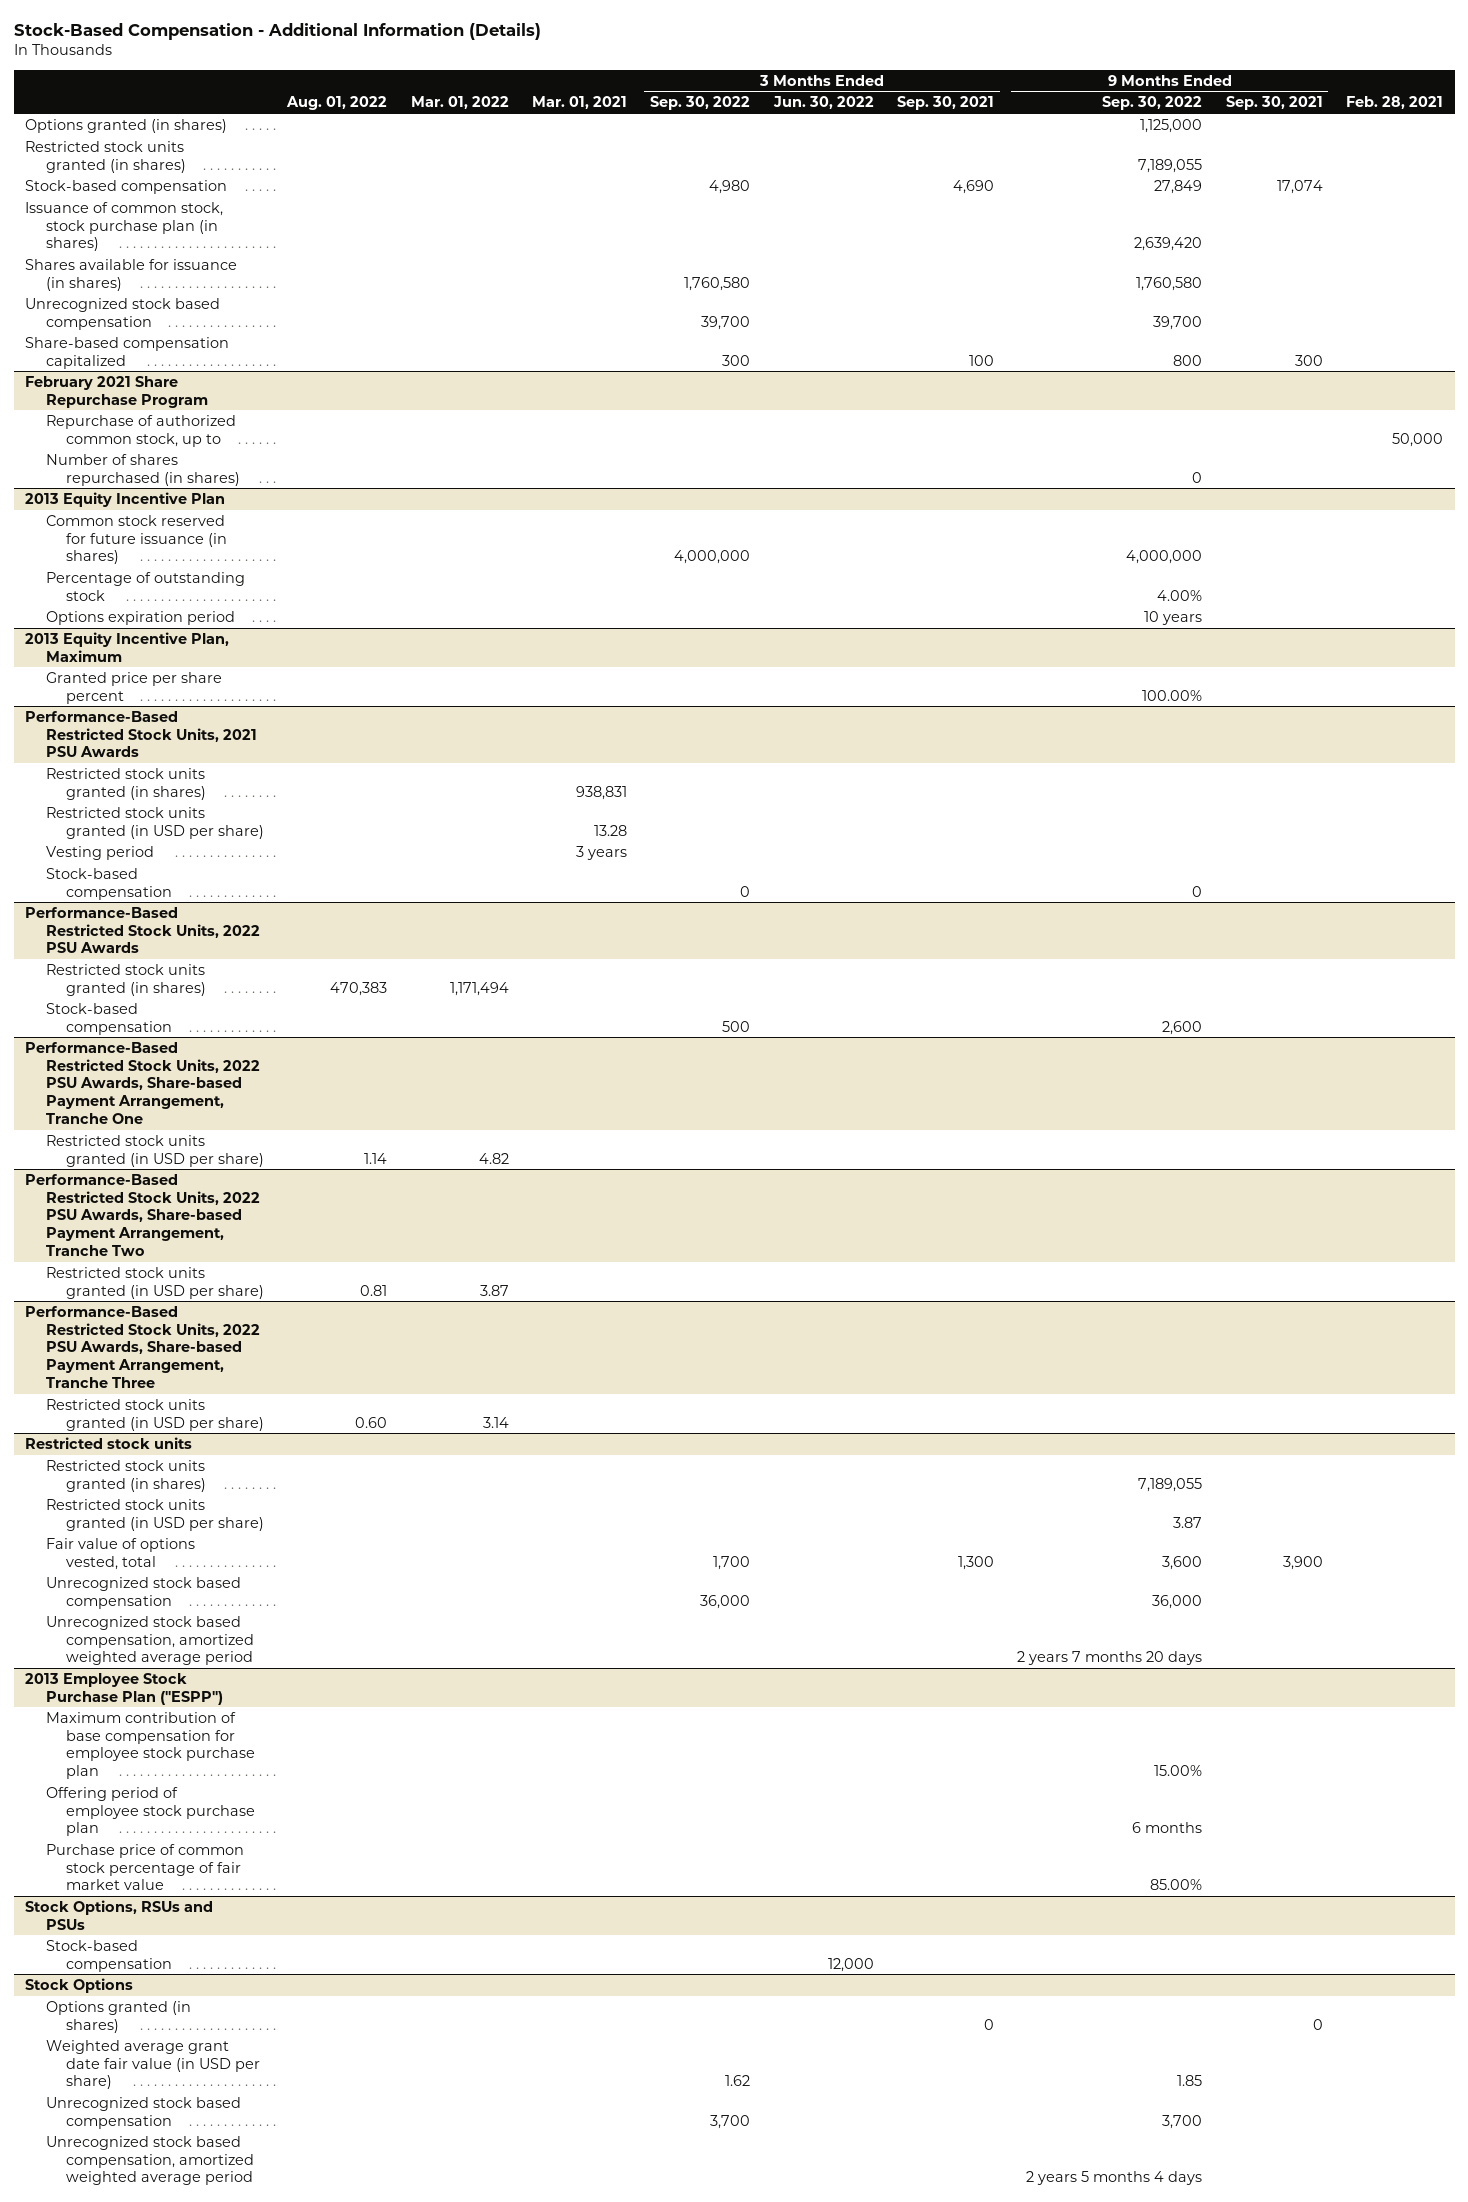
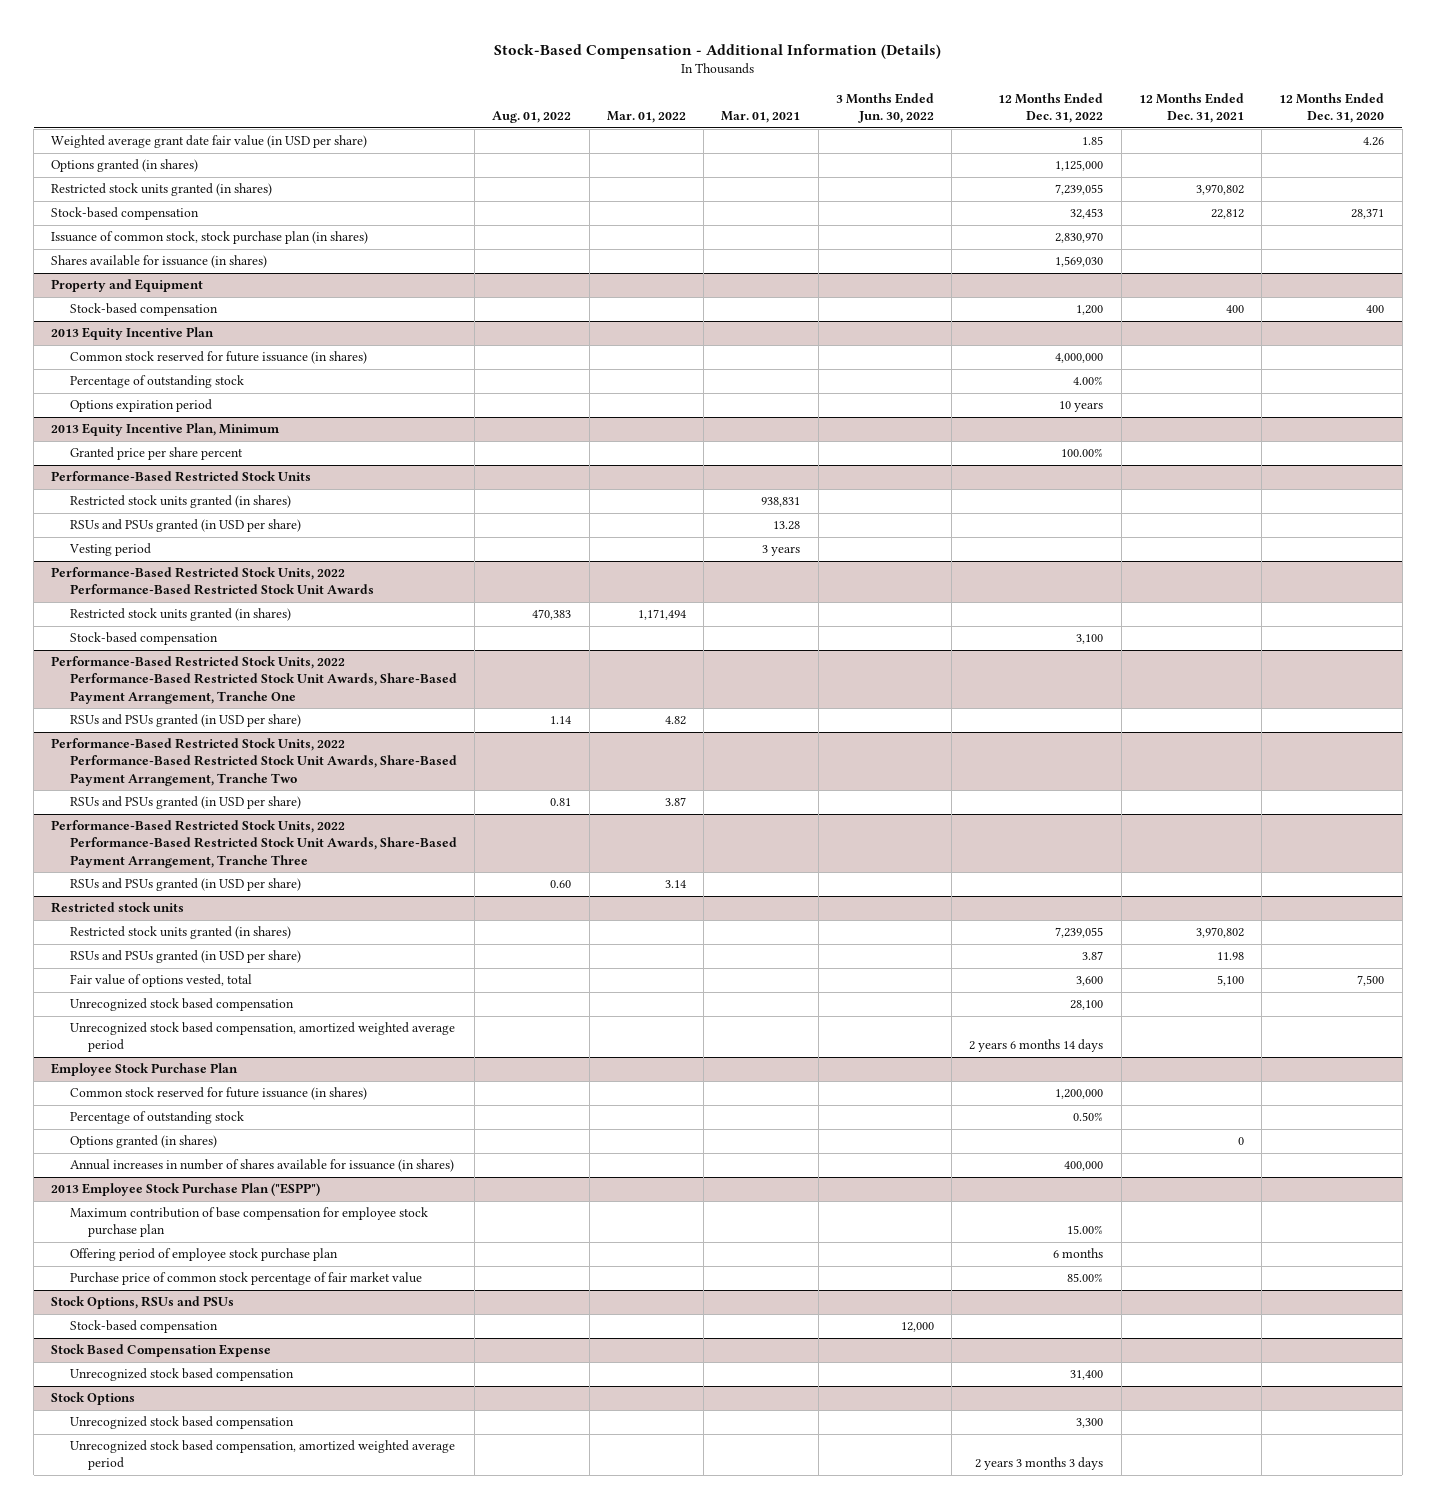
- | Aug. 01, 2022 | Mar. 01, 2022 | Mar. 01, 2021 | 3 Months Ended Sep. 30, 2022 | 3 Months Ended Jun. 30, 2022 | 3 Months Ended Sep. 30, 2021 | 9 Months Ended Sep. 30, 2022 | 9 Months Ended Sep. 30, 2021 | Feb. 28, 2021
+ | Aug. 01, 2022 | Mar. 01, 2022 | Mar. 01, 2021 | 3 Months Ended Jun. 30, 2022 | 12 Months Ended Dec. 31, 2022 | 12 Months Ended Dec. 31, 2021 | 12 Months Ended Dec. 31, 2020
+ Weighted average grant date fair value (in USD per share) | | | | | 1.85 | | 4.26
- Unrecognized stock based compensation | | | | 39,700 | | | 39,700 | |
- Share-based compensation capitalized | | | | 300 | | 100 | 800 | 300 |
- February 2021 Share Repurchase Program
- Repurchase of authorized common stock, up to | | | | | | | | | 50,000
- Number of shares repurchased (in shares) | | | | | | | 0 | |
+ Property and Equipment
+ Stock-based compensation | | | | | 1,200 | 400 | 400
- 2013 Equity Incentive Plan, Maximum
+ 2013 Equity Incentive Plan, Minimum
- Performance-Based Restricted Stock Units, 2021 PSU Awards
+ Performance-Based Restricted Stock Units
- Restricted stock units granted (in USD per share) | | | 13.28 | | | | | |
+ RSUs and PSUs granted (in USD per share) | | | 13.28 | | | |
- Stock-based compensation | | | | 0 | | | 0 | |
- Performance-Based Restricted Stock Units, 2022 PSU Awards
+ Performance-Based Restricted Stock Units, 2022 Performance-Based Restricted Stock Unit Awards
- Performance-Based Restricted Stock Units, 2022 PSU Awards, Share-based Payment Arrangement, Tranche One
- Restricted stock units granted (in USD per share) | 1.14 | 4.82 | | | | | | |
- Performance-Based Restricted Stock Units, 2022 PSU Awards, Share-based Payment Arrangement, Tranche Two
- Restricted stock units granted (in USD per share) | 0.81 | 3.87 | | | | | | |
- Performance-Based Restricted Stock Units, 2022 PSU Awards, Share-based Payment Arrangement, Tranche Three
- Restricted stock units granted (in USD per share) | 0.60 | 3.14 | | | | | | |
+ Performance-Based Restricted Stock Units, 2022 Performance-Based Restricted Stock Unit Awards, Share-Based Payment Arrangement, Tranche One
+ RSUs and PSUs granted (in USD per share) | 1.14 | 4.82 | | | | |
+ Performance-Based Restricted Stock Units, 2022 Performance-Based Restricted Stock Unit Awards, Share-Based Payment Arrangement, Tranche Two
+ RSUs and PSUs granted (in USD per share) | 0.81 | 3.87 | | | | |
+ Performance-Based Restricted Stock Units, 2022 Performance-Based Restricted Stock Unit Awards, Share-Based Payment Arrangement, Tranche Three
+ RSUs and PSUs granted (in USD per share) | 0.60 | 3.14 | | | | |
@ Restricted stock units
- Restricted stock units granted (in USD per share) | | | | | | | 3.87 | |
+ RSUs and PSUs granted (in USD per share) | | | | | 3.87 | 11.98 |
+ Employee Stock Purchase Plan
+ Common stock reserved for future issuance (in shares) | | | | | 1,200,000 | |
+ Percentage of outstanding stock | | | | | 0.50% | |
+ Options granted (in shares) | | | | | | 0 |
+ Annual increases in number of shares available for issuance (in shares) | | | | | 400,000 | |
+ Stock Based Compensation Expense
+ Unrecognized stock based compensation | | | | | 31,400 | |
@ Stock Options
- Options granted (in shares) | | | | | | 0 | | 0 |
- Weighted average grant date fair value (in USD per share) | | | | 1.62 | | | 1.85 | |

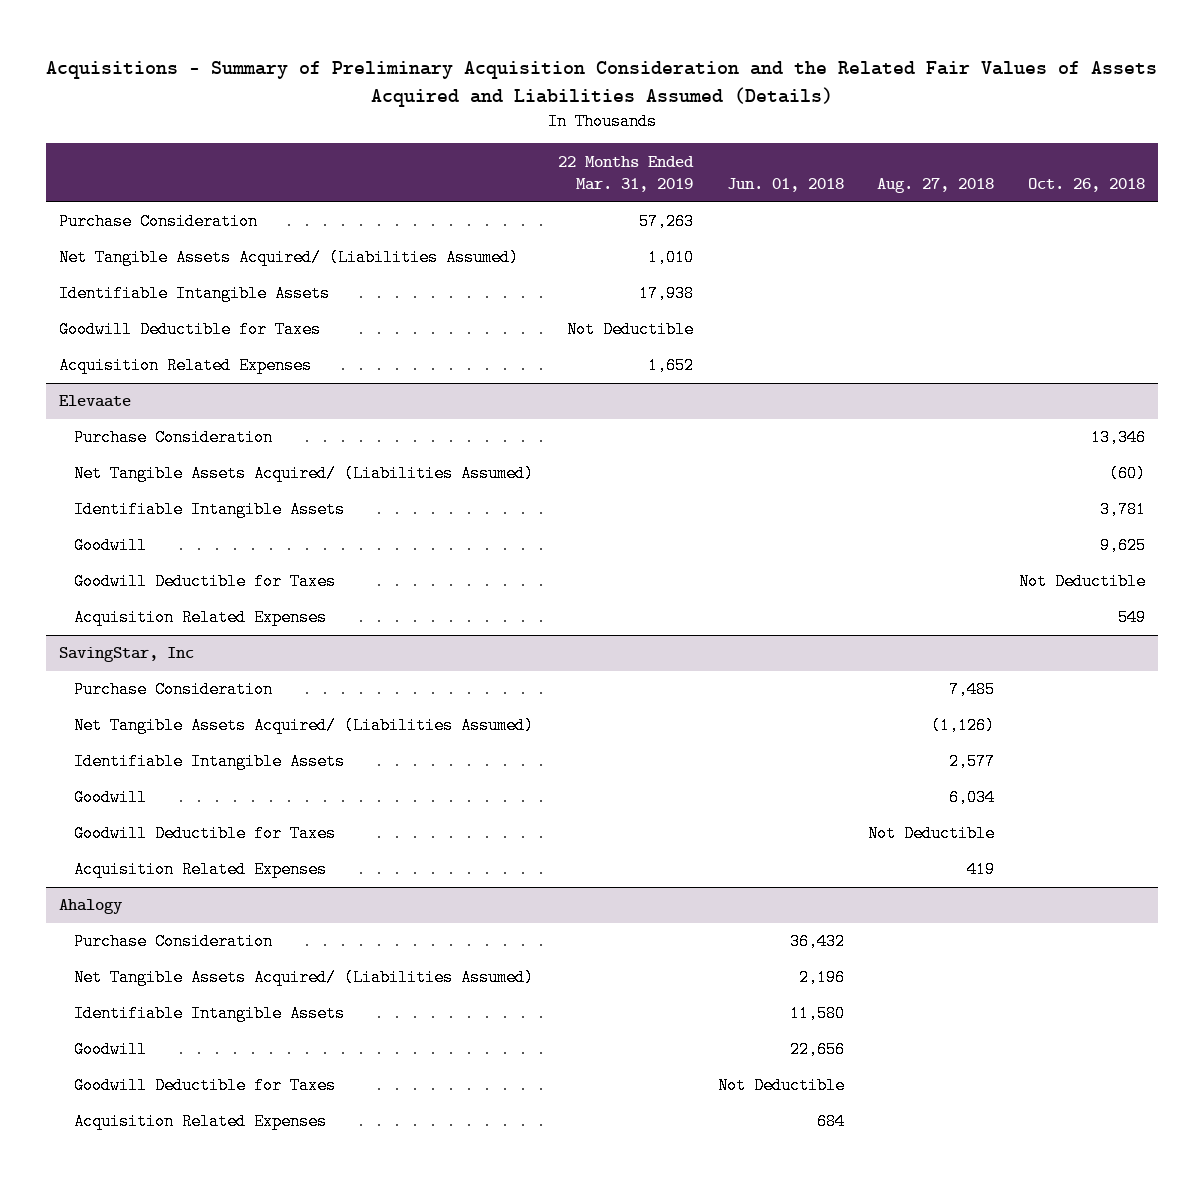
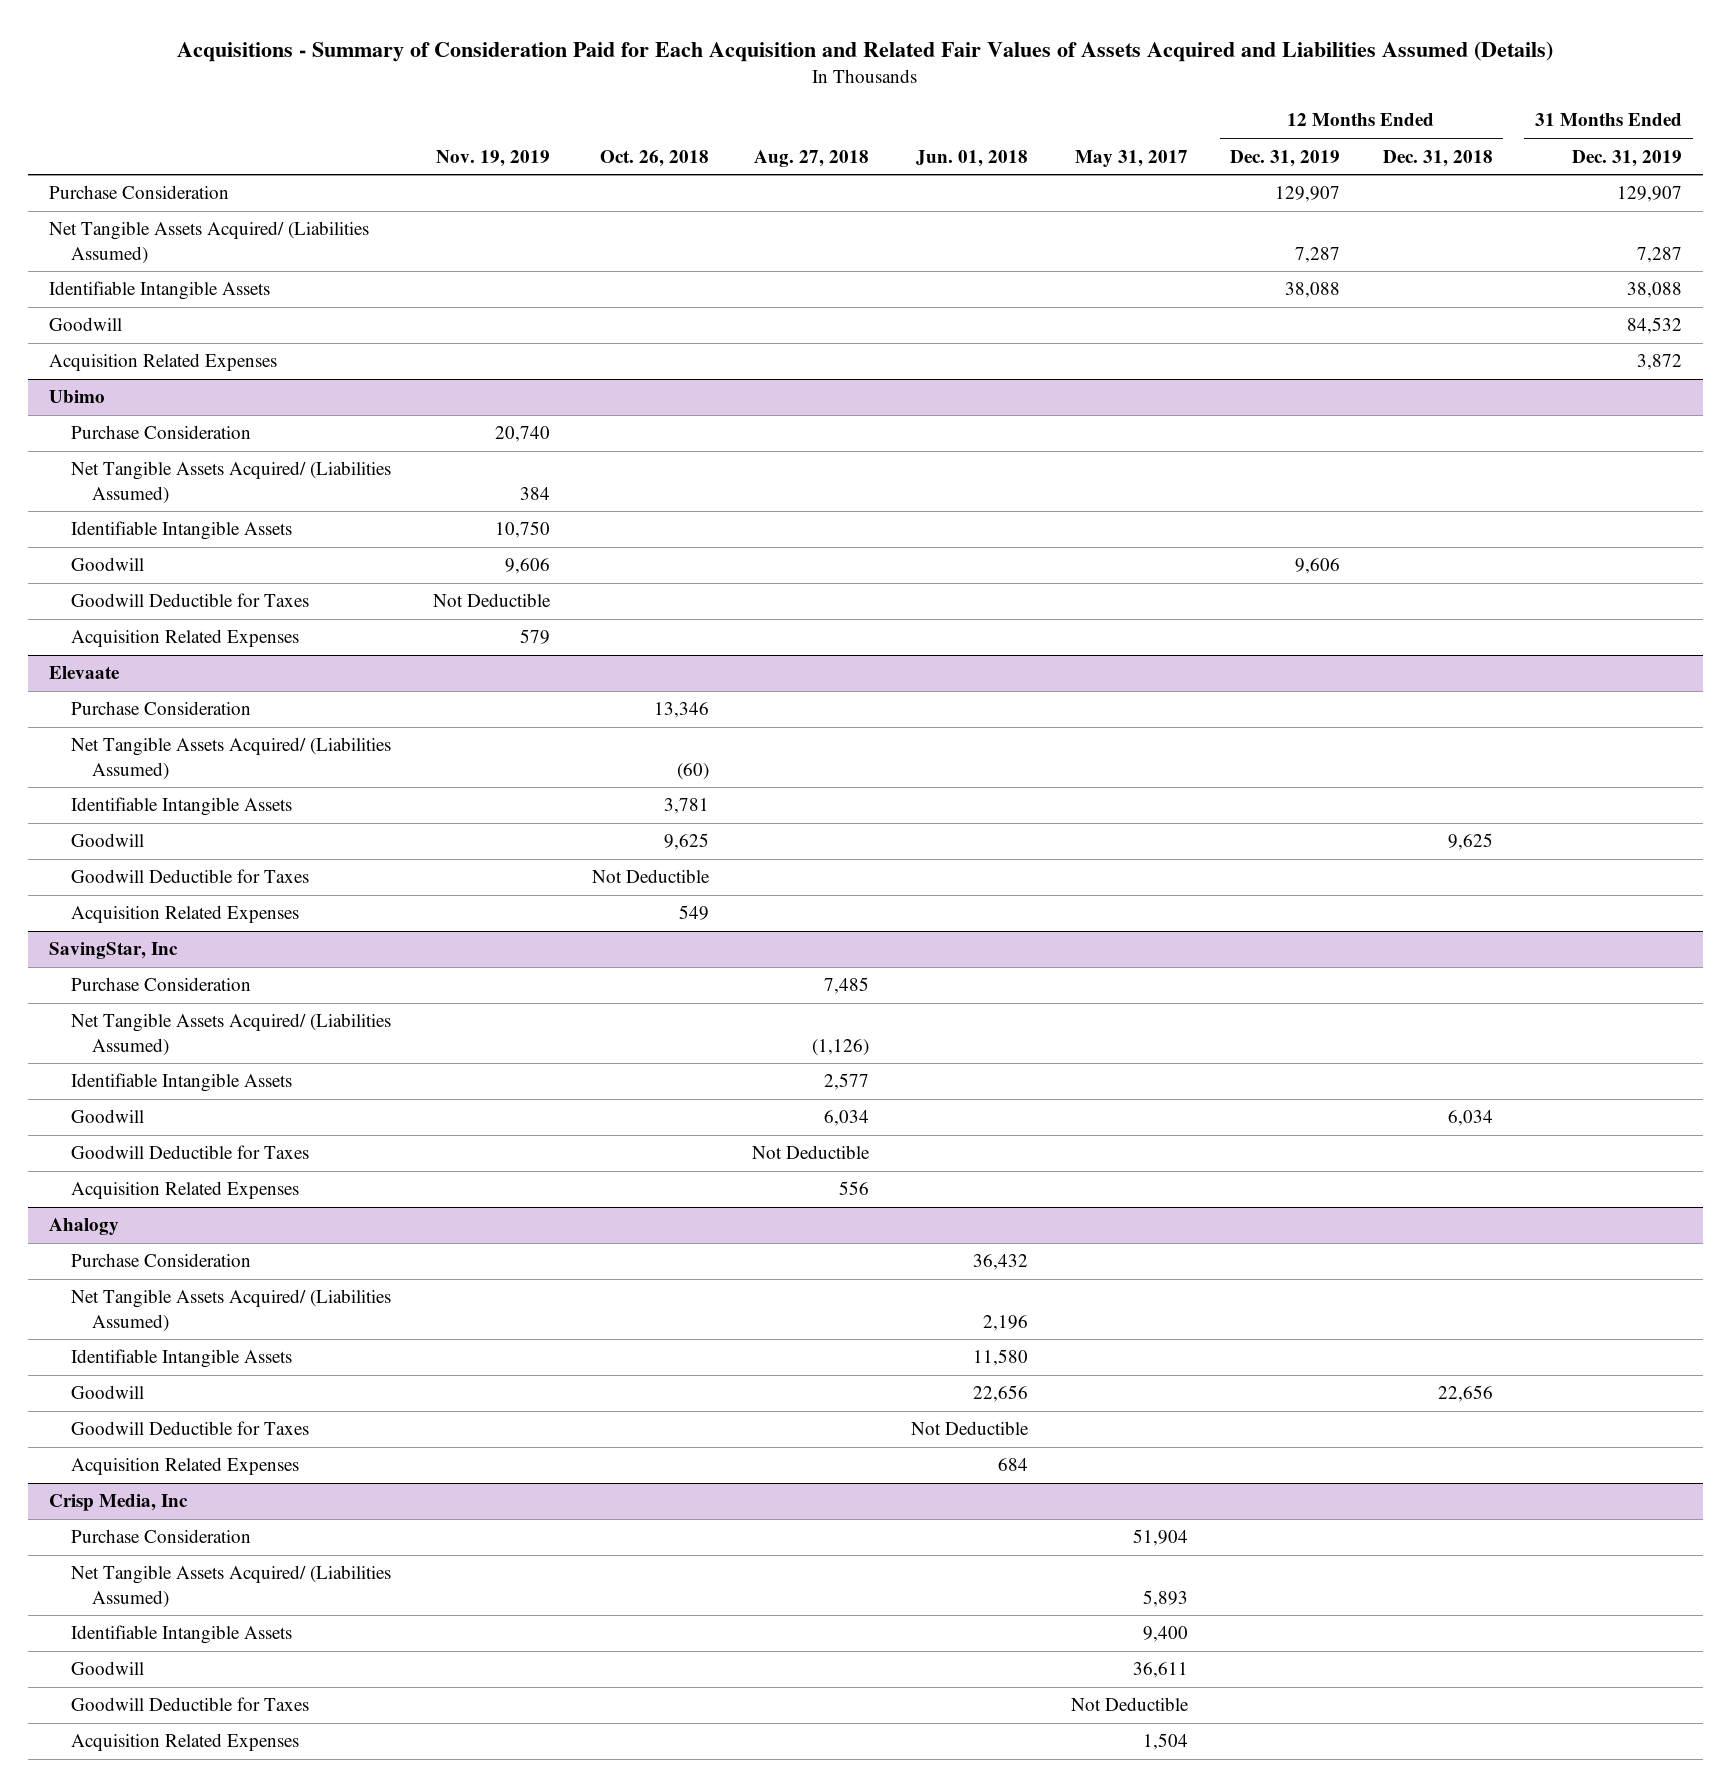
- Acquisitions - Summary of Preliminary Acquisition Consideration and the Related Fair Values of Assets Acquired and Liabilities Assumed (Details)
+ Acquisitions - Summary of Consideration Paid for Each Acquisition and Related Fair Values of Assets Acquired and Liabilities Assumed (Details)
- | 22 Months Ended Mar. 31, 2019 | Jun. 01, 2018 | Aug. 27, 2018 | Oct. 26, 2018
+ | Nov. 19, 2019 | Oct. 26, 2018 | Aug. 27, 2018 | Jun. 01, 2018 | May 31, 2017 | 12 Months Ended Dec. 31, 2019 | 12 Months Ended Dec. 31, 2018 | 31 Months Ended Dec. 31, 2019
- Goodwill Deductible for Taxes | Not Deductible | | |
+ Goodwill | | | | | | | | 84,532
+ Ubimo
+ Purchase Consideration | 20,740 | | | | | | |
+ Net Tangible Assets Acquired/ (Liabilities Assumed) | 384 | | | | | | |
+ Identifiable Intangible Assets | 10,750 | | | | | | |
+ Goodwill | 9,606 | | | | | 9,606 | |
+ Goodwill Deductible for Taxes | Not Deductible | | | | | | |
+ Acquisition Related Expenses | 579 | | | | | | |
@ SavingStar, Inc
- Acquisition Related Expenses | | | 419 |
+ Acquisition Related Expenses | | | 556 | | | | |
+ Crisp Media, Inc
+ Purchase Consideration | | | | | 51,904 | | |
+ Net Tangible Assets Acquired/ (Liabilities Assumed) | | | | | 5,893 | | |
+ Identifiable Intangible Assets | | | | | 9,400 | | |
+ Goodwill | | | | | 36,611 | | |
+ Goodwill Deductible for Taxes | | | | | Not Deductible | | |
+ Acquisition Related Expenses | | | | | 1,504 | | |

